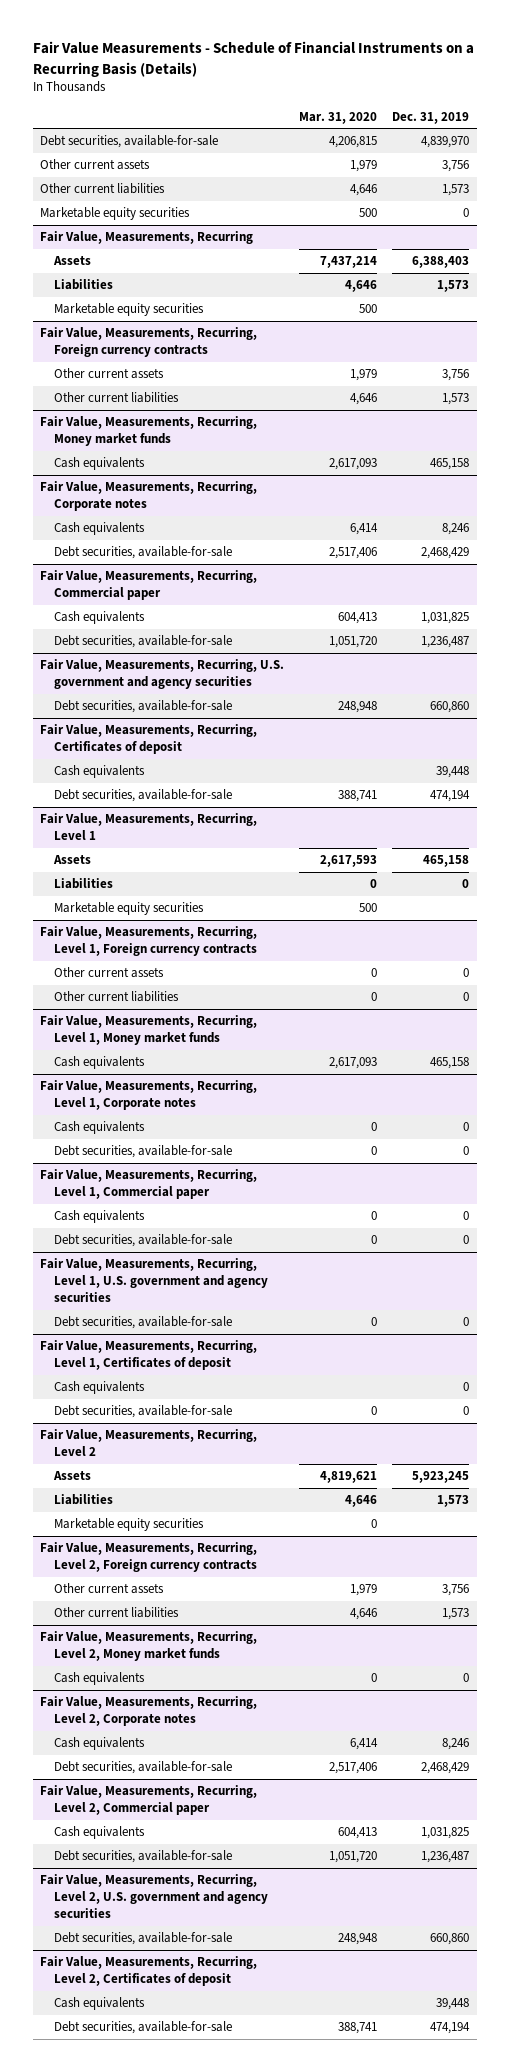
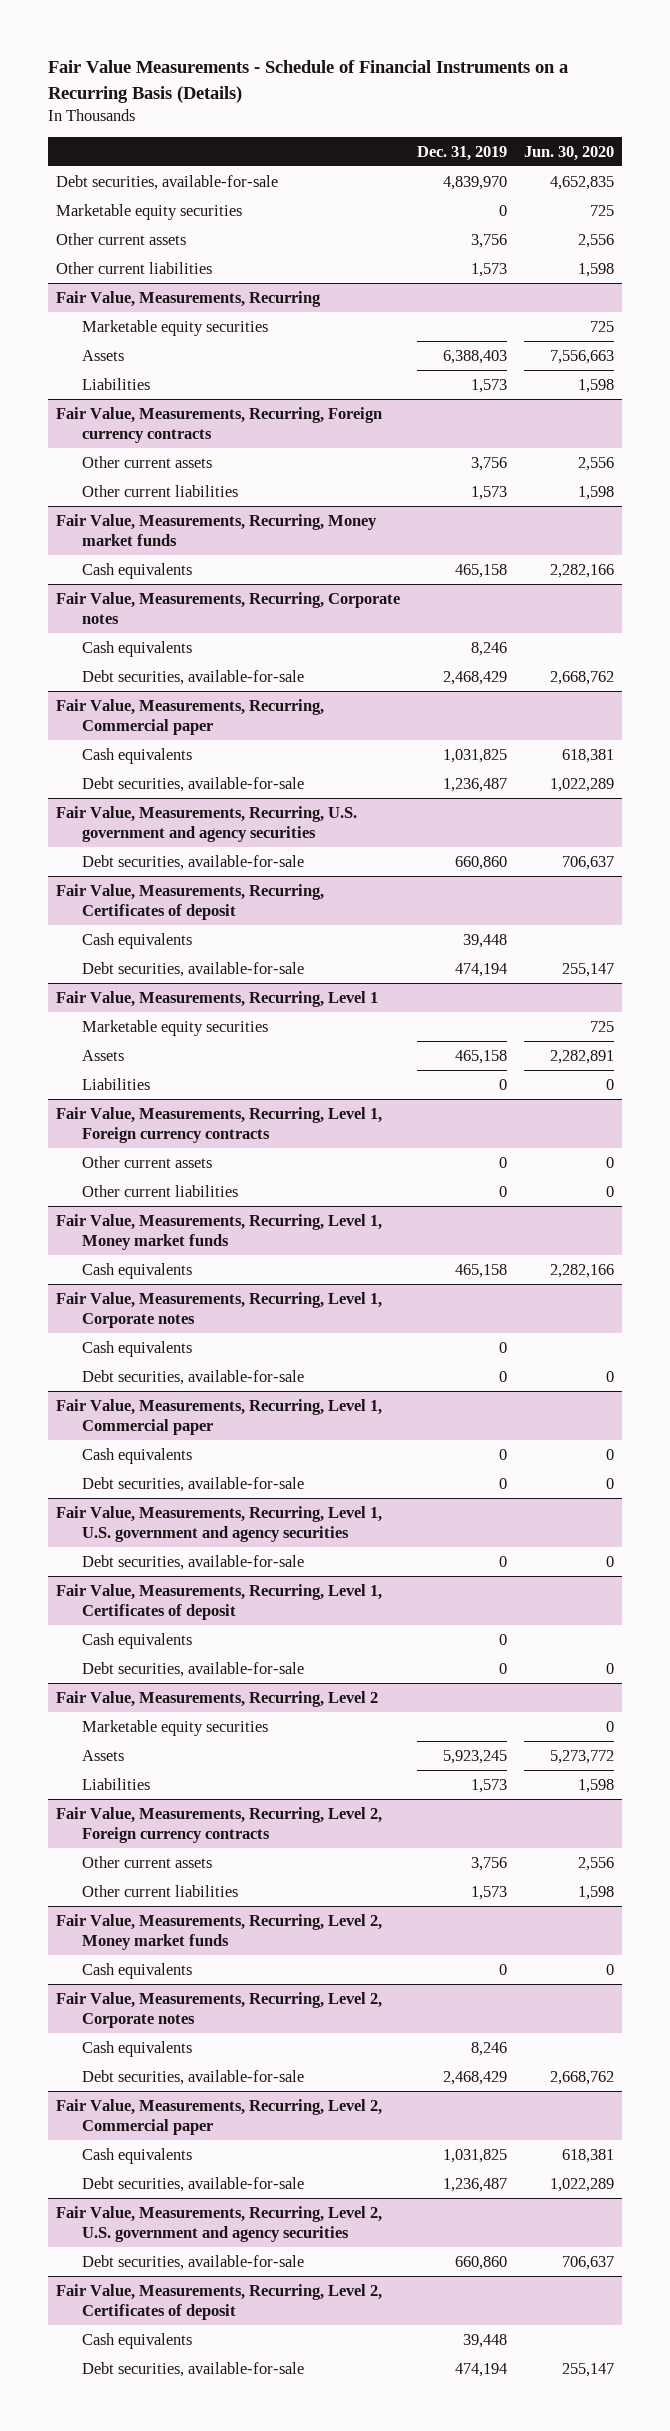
- | Mar. 31, 2020 | Dec. 31, 2019
+ | Dec. 31, 2019 | Jun. 30, 2020
moved up: Marketable equity securities | 0 | 725
@ Fair Value, Measurements, Recurring
moved up: Marketable equity securities | | 725
@ Fair Value, Measurements, Recurring, Level 1
moved up: Marketable equity securities | | 725
@ Fair Value, Measurements, Recurring, Level 2
moved up: Marketable equity securities | | 0

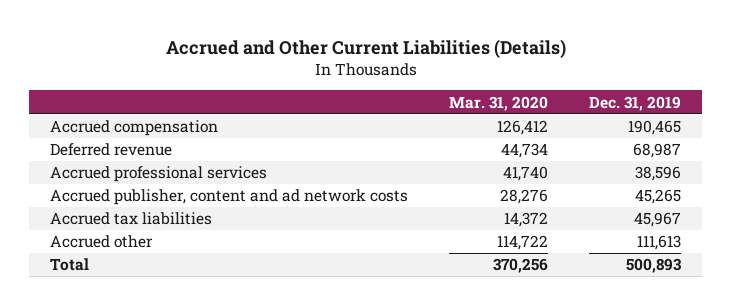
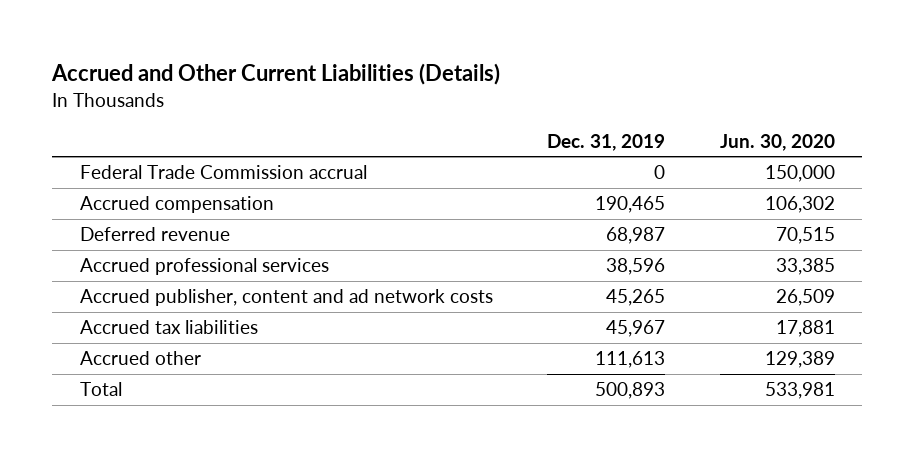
- | Mar. 31, 2020 | Dec. 31, 2019
+ | Dec. 31, 2019 | Jun. 30, 2020
+ Federal Trade Commission accrual | 0 | 150,000

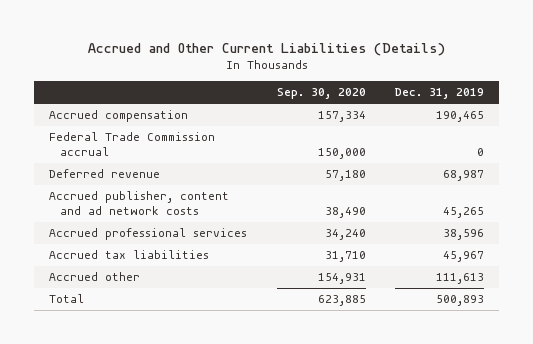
- | Dec. 31, 2019 | Jun. 30, 2020
+ | Sep. 30, 2020 | Dec. 31, 2019
moved down: Federal Trade Commission accrual | 150,000 | 0
moved down: Accrued professional services | 34,240 | 38,596

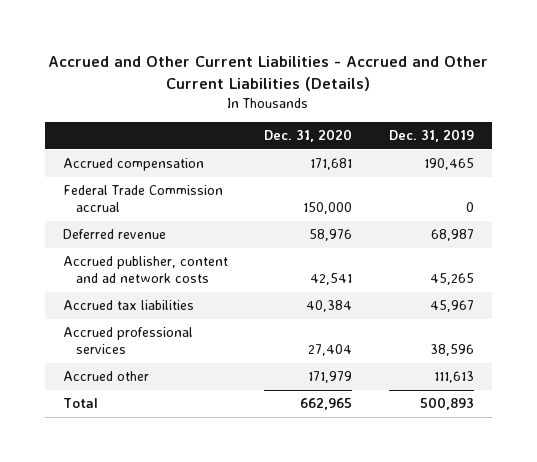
- Accrued and Other Current Liabilities (Details)
+ Accrued and Other Current Liabilities - Accrued and Other Current Liabilities (Details)
- | Sep. 30, 2020 | Dec. 31, 2019
+ | Dec. 31, 2020 | Dec. 31, 2019
moved down: Accrued professional services | 27,404 | 38,596

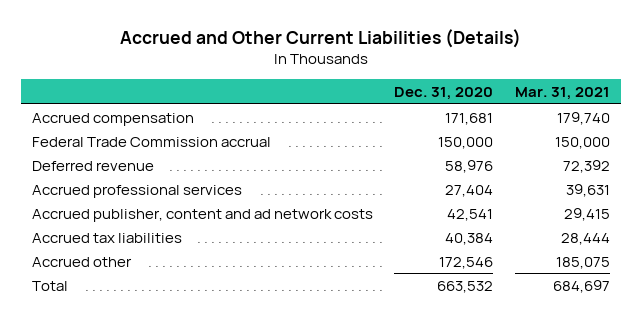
- Accrued and Other Current Liabilities - Accrued and Other Current Liabilities (Details)
+ Accrued and Other Current Liabilities (Details)
- | Dec. 31, 2020 | Dec. 31, 2019
+ | Dec. 31, 2020 | Mar. 31, 2021
moved up: Accrued professional services | 27,404 | 39,631
- Accrued other | 171,979 | 111,613
- Total | 662,965 | 500,893
+ Accrued other | 172,546 | 185,075
+ Total | 663,532 | 684,697

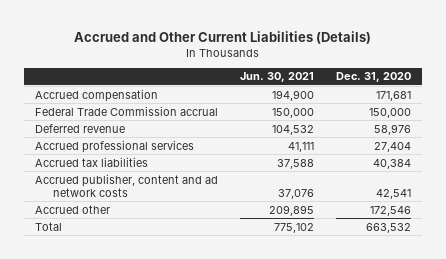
- | Dec. 31, 2020 | Mar. 31, 2021
+ | Jun. 30, 2021 | Dec. 31, 2020
moved down: Accrued publisher, content and ad network costs | 37,076 | 42,541

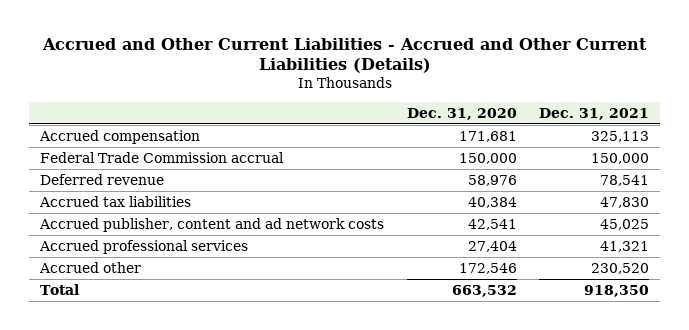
- Accrued and Other Current Liabilities (Details)
+ Accrued and Other Current Liabilities - Accrued and Other Current Liabilities (Details)
- | Jun. 30, 2021 | Dec. 31, 2020
+ | Dec. 31, 2020 | Dec. 31, 2021
moved down: Accrued professional services | 27,404 | 41,321

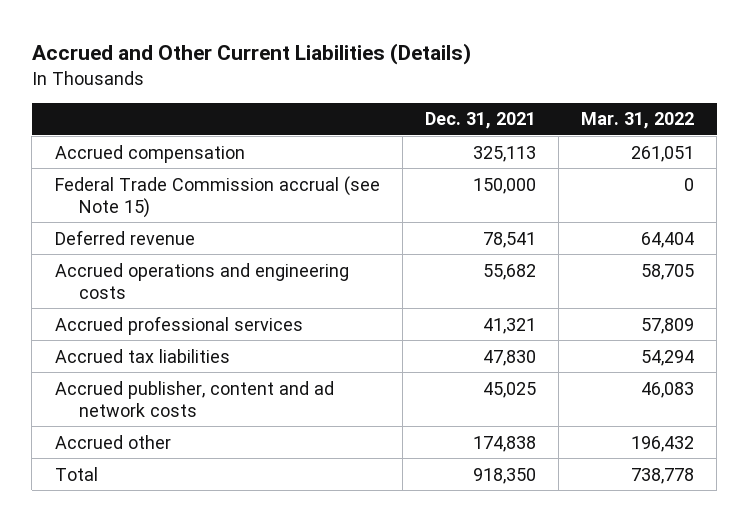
- Accrued and Other Current Liabilities - Accrued and Other Current Liabilities (Details)
+ Accrued and Other Current Liabilities (Details)
- | Dec. 31, 2020 | Dec. 31, 2021
+ | Dec. 31, 2021 | Mar. 31, 2022
- Federal Trade Commission accrual | 150,000 | 150,000
+ Federal Trade Commission accrual (see Note 15) | 150,000 | 0
+ Accrued operations and engineering costs | 55,682 | 58,705
moved up: Accrued professional services | 41,321 | 57,809
- Accrued other | 172,546 | 230,520
+ Accrued other | 174,838 | 196,432

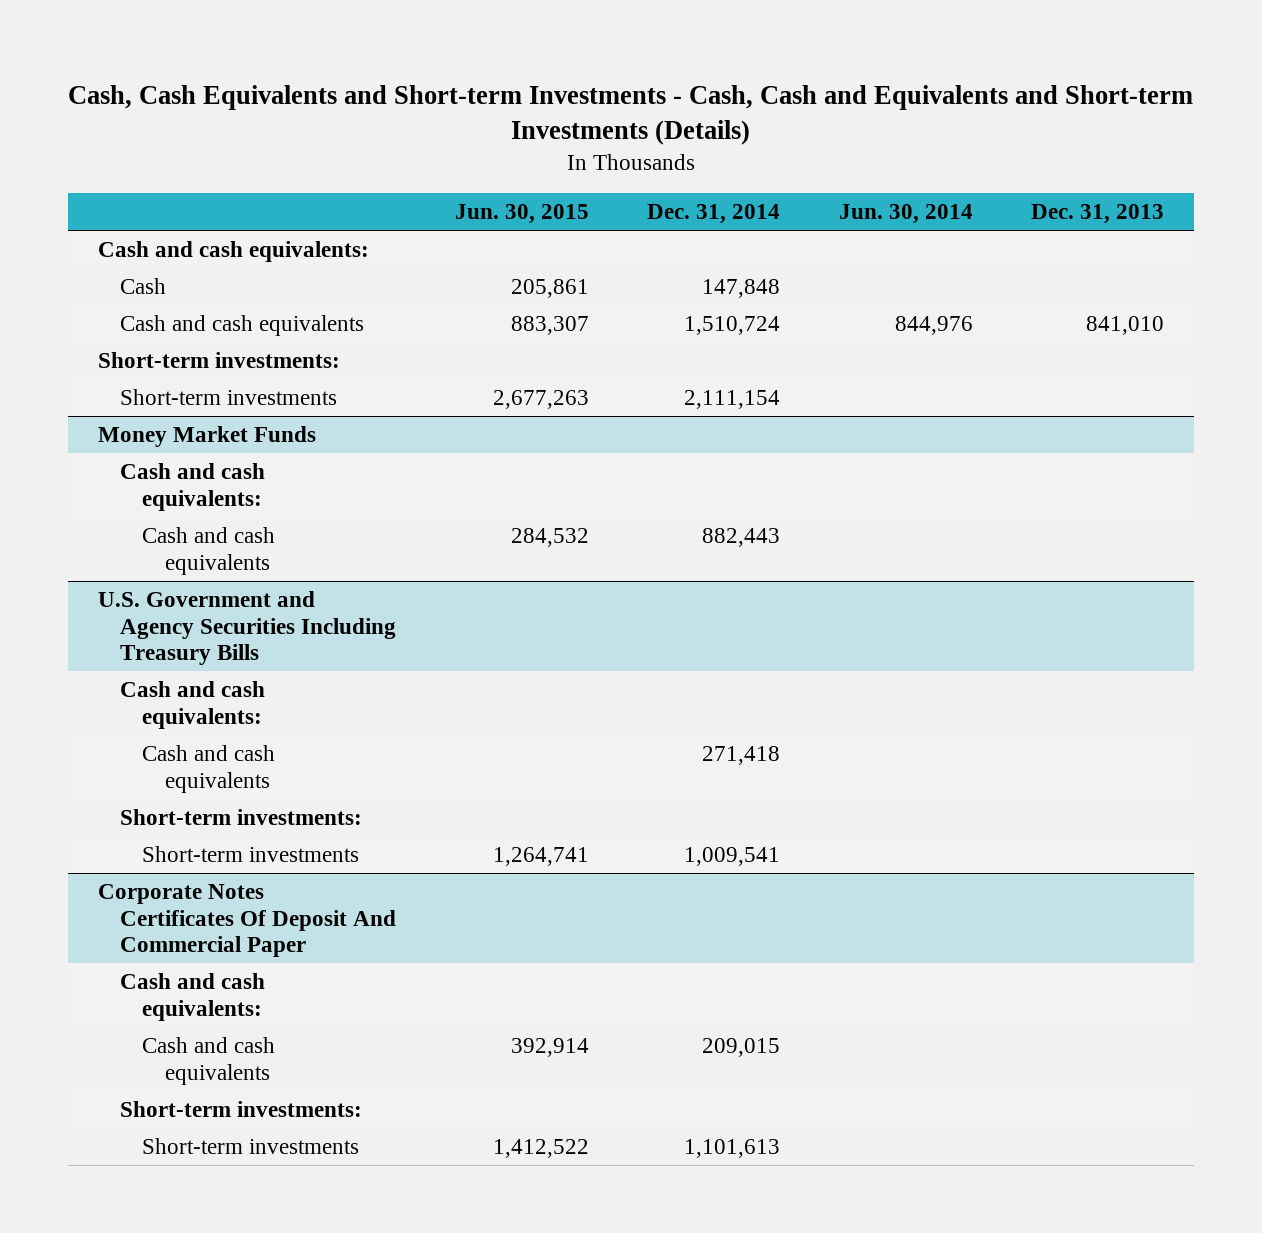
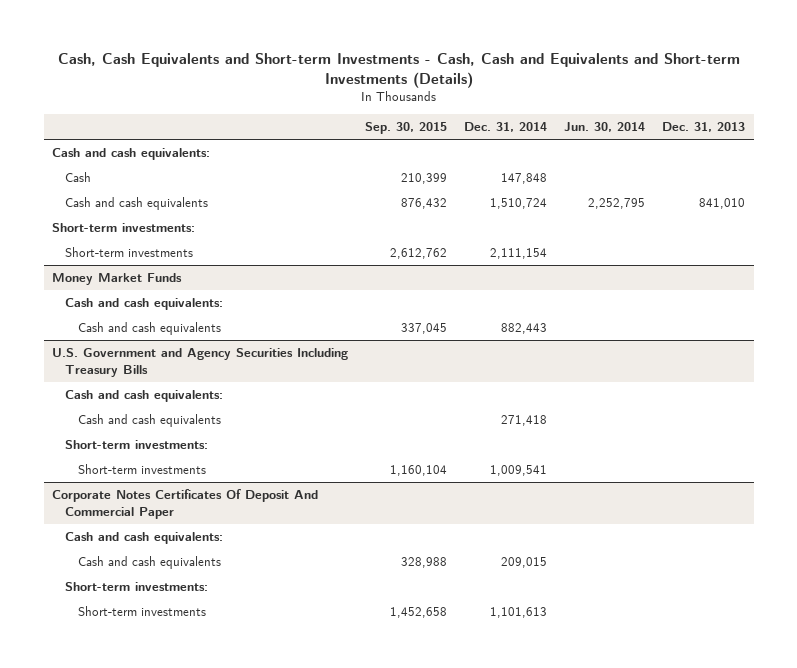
- | Jun. 30, 2015 | Dec. 31, 2014 | Jun. 30, 2014 | Dec. 31, 2013
+ | Sep. 30, 2015 | Dec. 31, 2014 | Jun. 30, 2014 | Dec. 31, 2013
- Cash and cash equivalents | 883,307 | 1,510,724 | 844,976 | 841,010
+ Cash and cash equivalents | 876,432 | 1,510,724 | 2,252,795 | 841,010

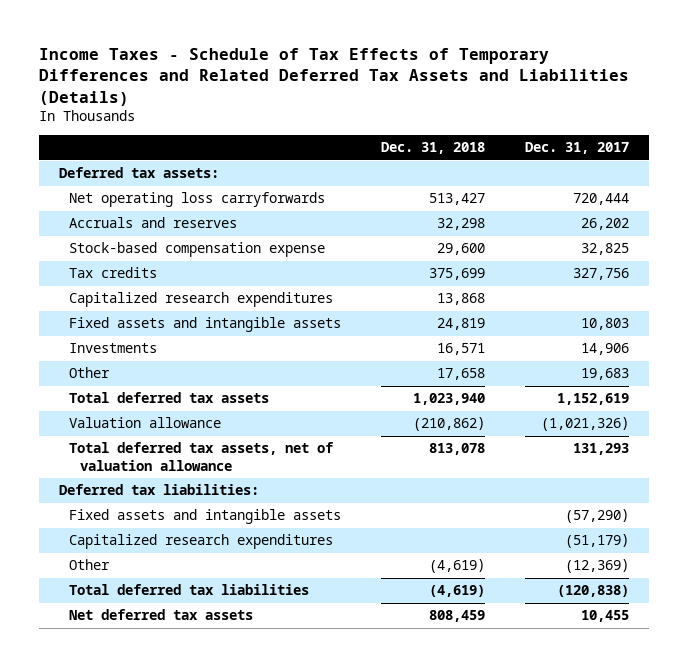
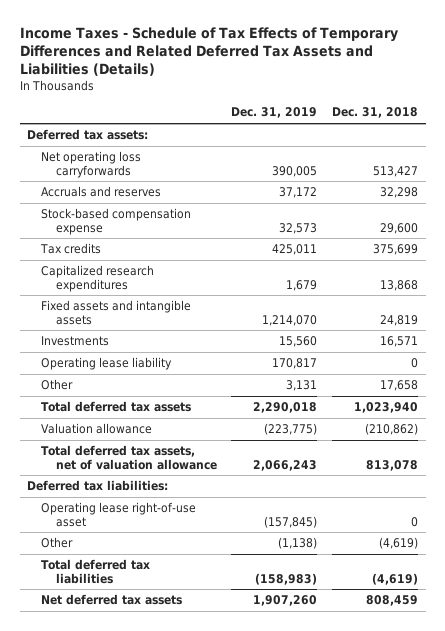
- | Dec. 31, 2018 | Dec. 31, 2017
+ | Dec. 31, 2019 | Dec. 31, 2018
+ Operating lease liability | 170,817 | 0
- Fixed assets and intangible assets | | (57,290)
- Capitalized research expenditures | | (51,179)
+ Operating lease right-of-use asset | (157,845) | 0

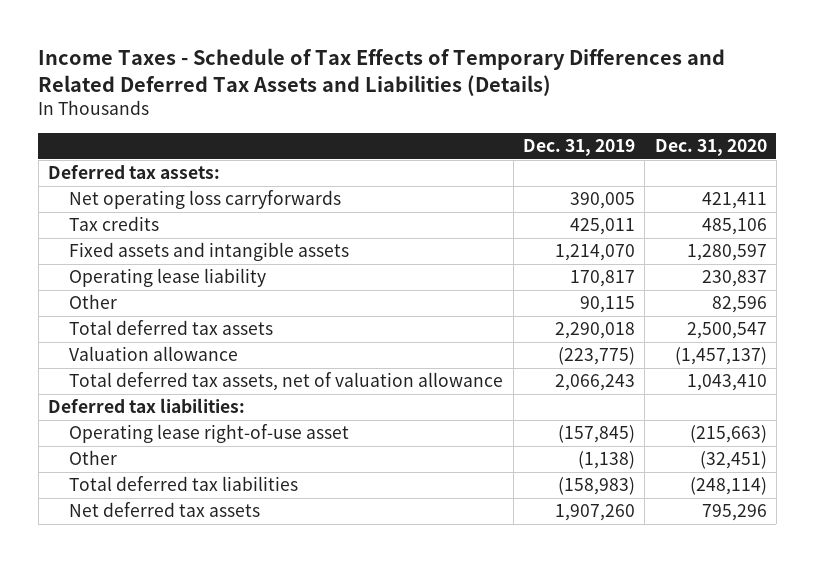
- | Dec. 31, 2019 | Dec. 31, 2018
+ | Dec. 31, 2019 | Dec. 31, 2020
- Accruals and reserves | 37,172 | 32,298
- Stock-based compensation expense | 32,573 | 29,600
- Capitalized research expenditures | 1,679 | 13,868
- Investments | 15,560 | 16,571
- Other | 3,131 | 17,658
+ Other | 90,115 | 82,596

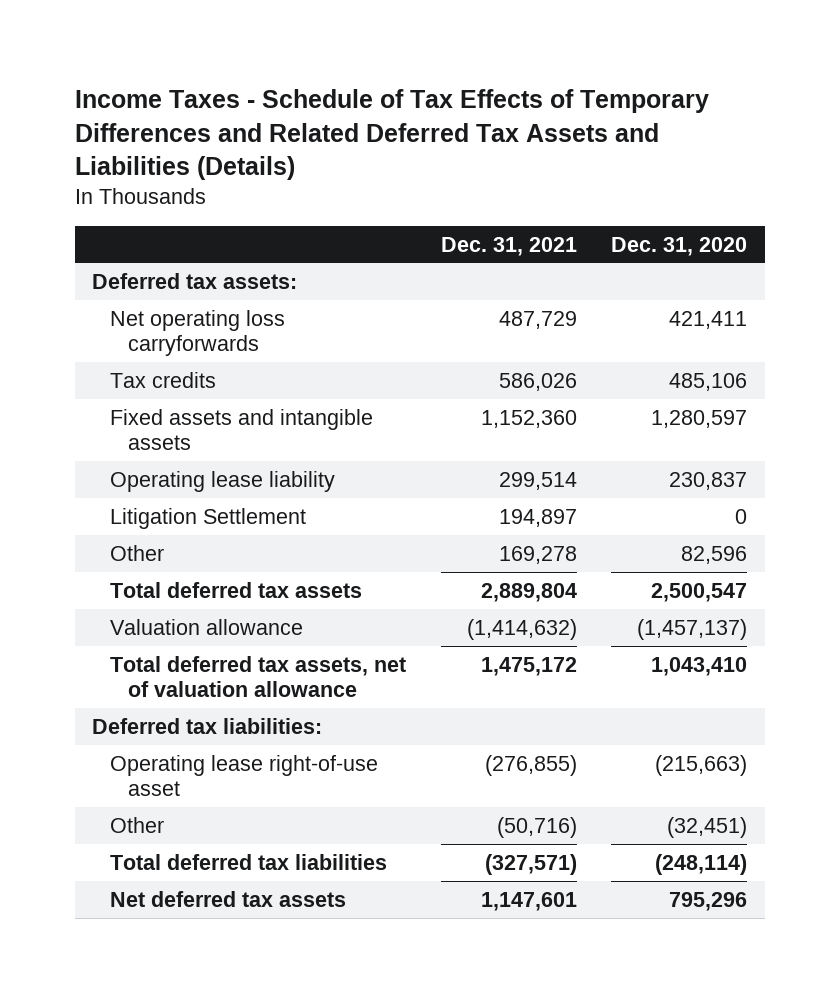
- | Dec. 31, 2019 | Dec. 31, 2020
+ | Dec. 31, 2021 | Dec. 31, 2020
+ Litigation Settlement | 194,897 | 0

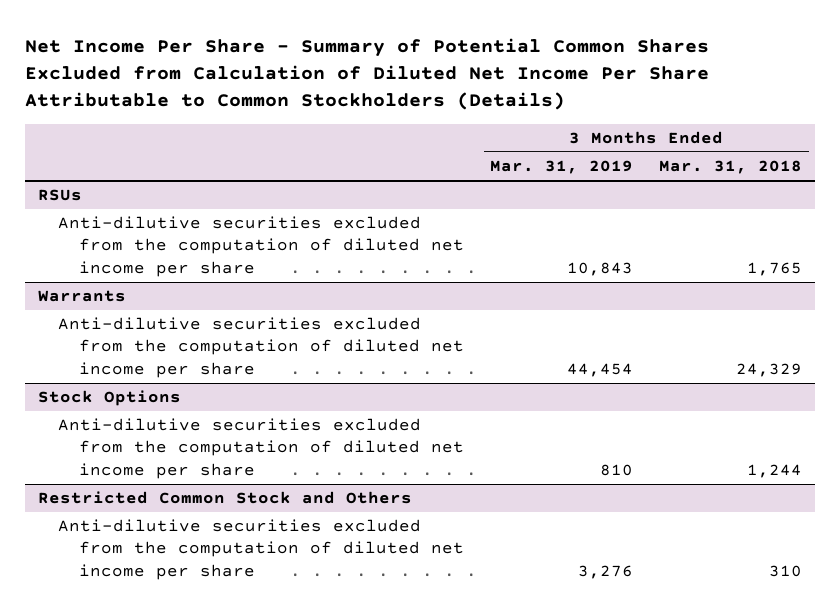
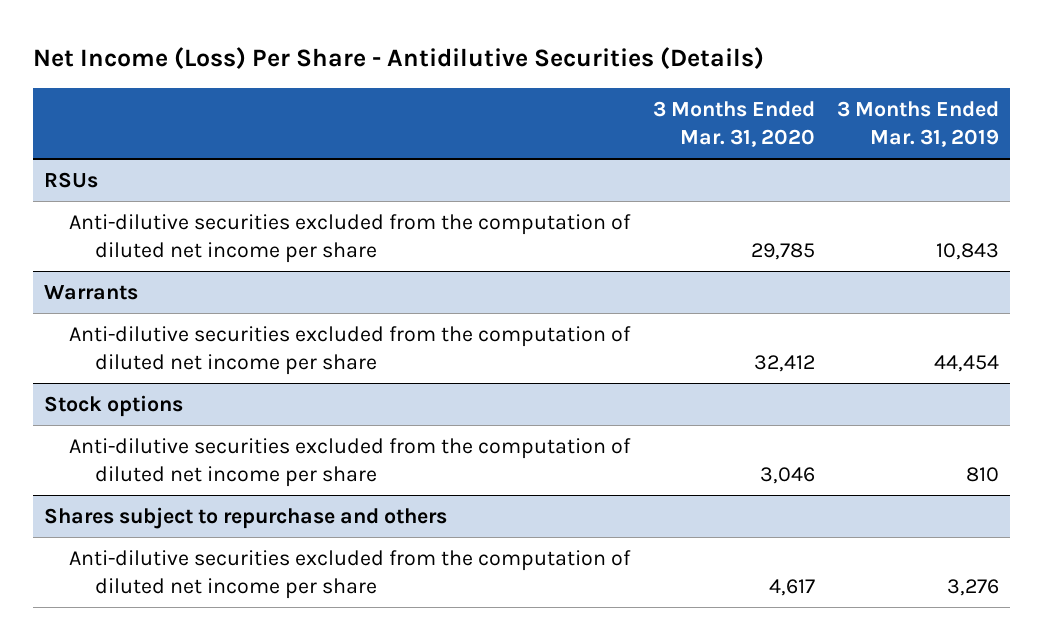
- Net Income Per Share - Summary of Potential Common Shares Excluded from Calculation of Diluted Net Income Per Share Attributable to Common Stockholders (Details)
+ Net Income (Loss) Per Share - Antidilutive Securities (Details)
- | 3 Months Ended Mar. 31, 2019 | 3 Months Ended Mar. 31, 2018
+ | 3 Months Ended Mar. 31, 2020 | 3 Months Ended Mar. 31, 2019
- Stock Options
+ Stock options
- Restricted Common Stock and Others
+ Shares subject to repurchase and others

